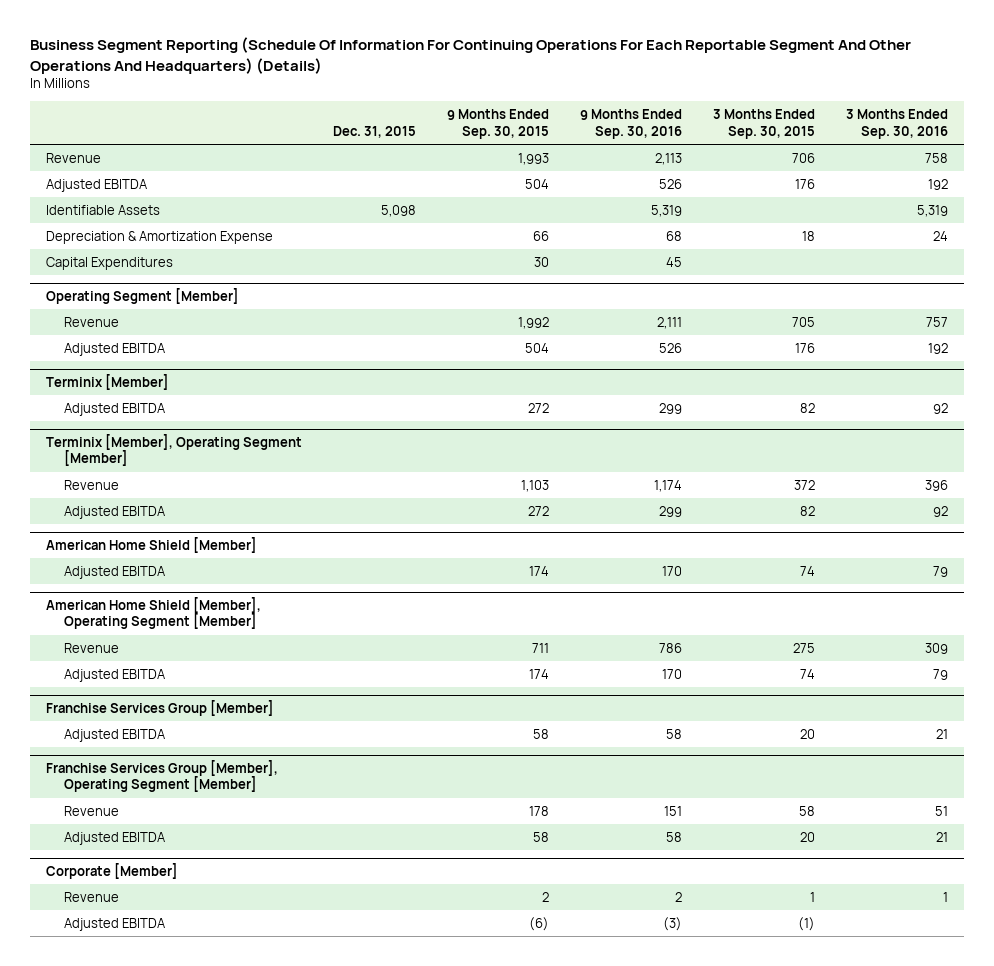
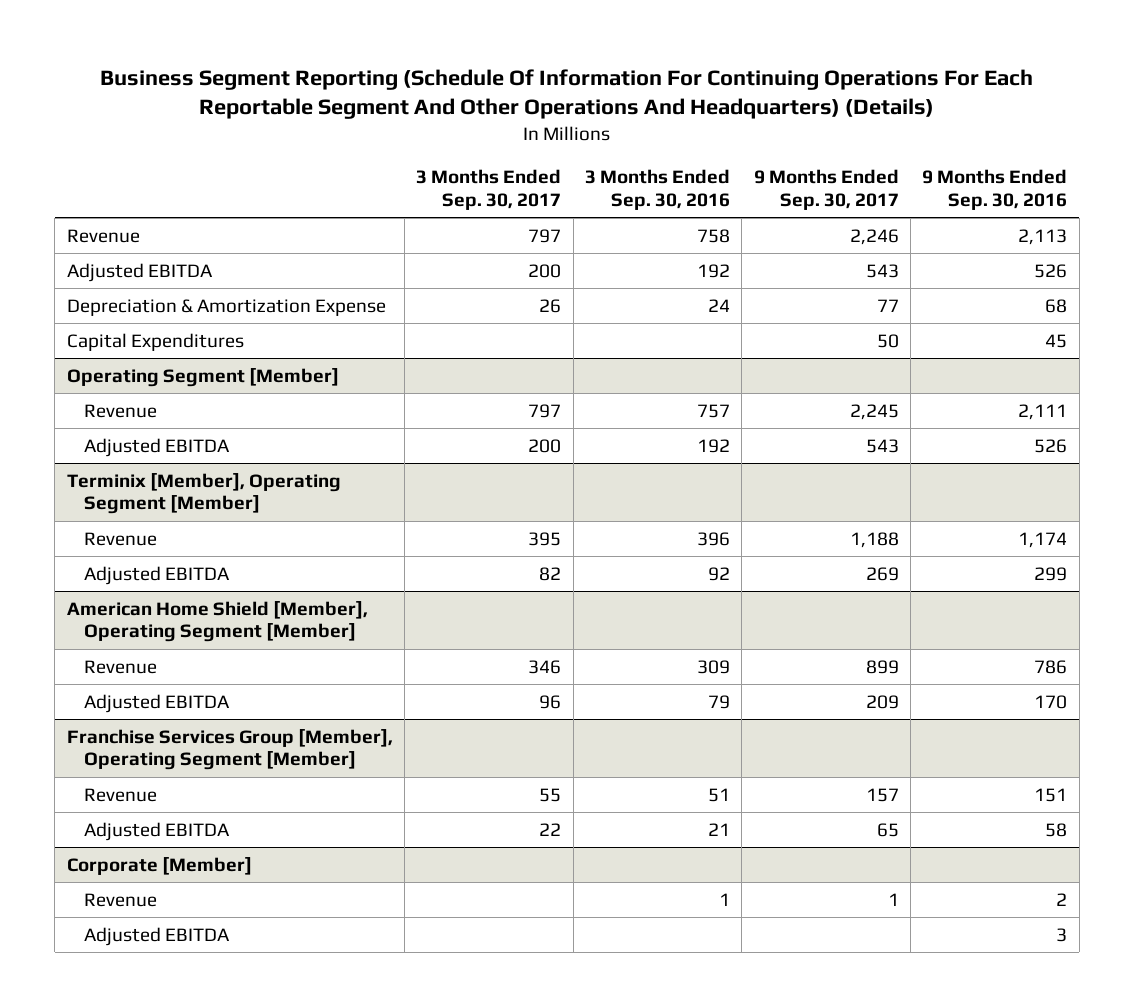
- | Dec. 31, 2015 | 9 Months Ended Sep. 30, 2015 | 9 Months Ended Sep. 30, 2016 | 3 Months Ended Sep. 30, 2015 | 3 Months Ended Sep. 30, 2016
+ | 3 Months Ended Sep. 30, 2017 | 3 Months Ended Sep. 30, 2016 | 9 Months Ended Sep. 30, 2017 | 9 Months Ended Sep. 30, 2016
- Identifiable Assets | 5,098 | | 5,319 | | 5,319
- Terminix [Member]
- Adjusted EBITDA | | 272 | 299 | 82 | 92
- American Home Shield [Member]
- Adjusted EBITDA | | 174 | 170 | 74 | 79
- Franchise Services Group [Member]
- Adjusted EBITDA | | 58 | 58 | 20 | 21
@ Corporate [Member]
- Adjusted EBITDA | | (6) | (3) | (1) |
+ Adjusted EBITDA | | | | 3

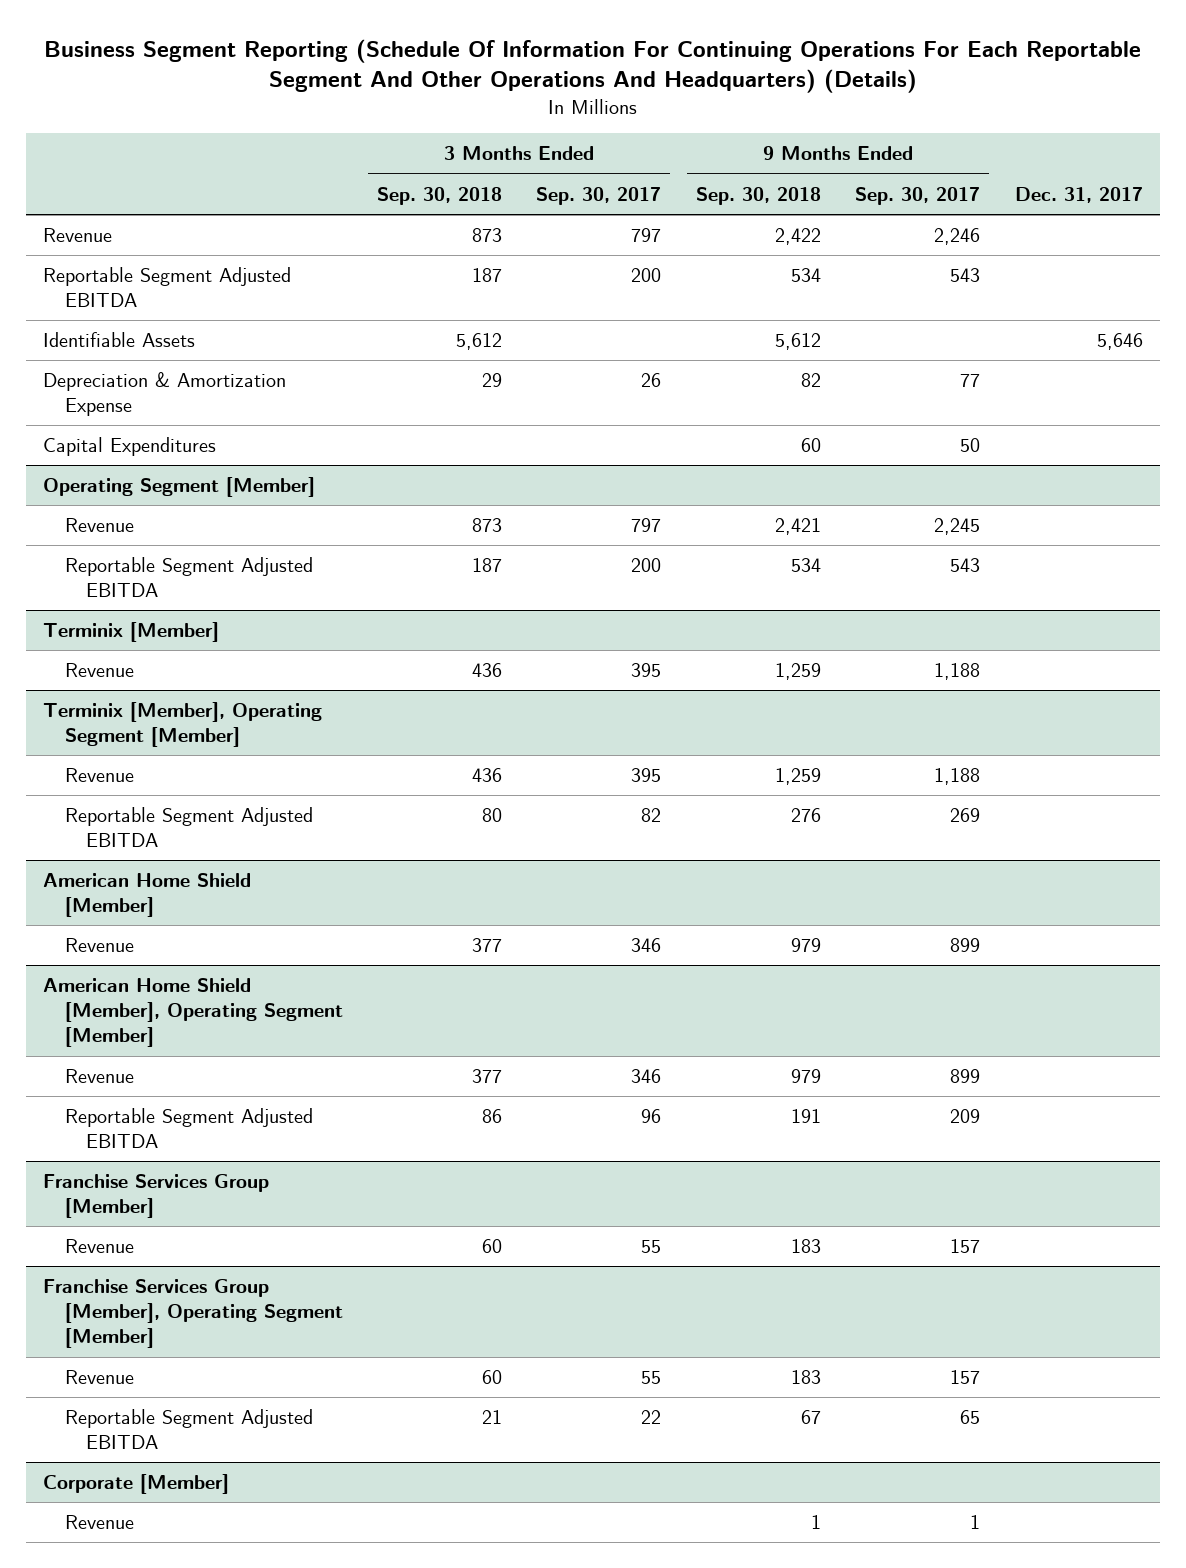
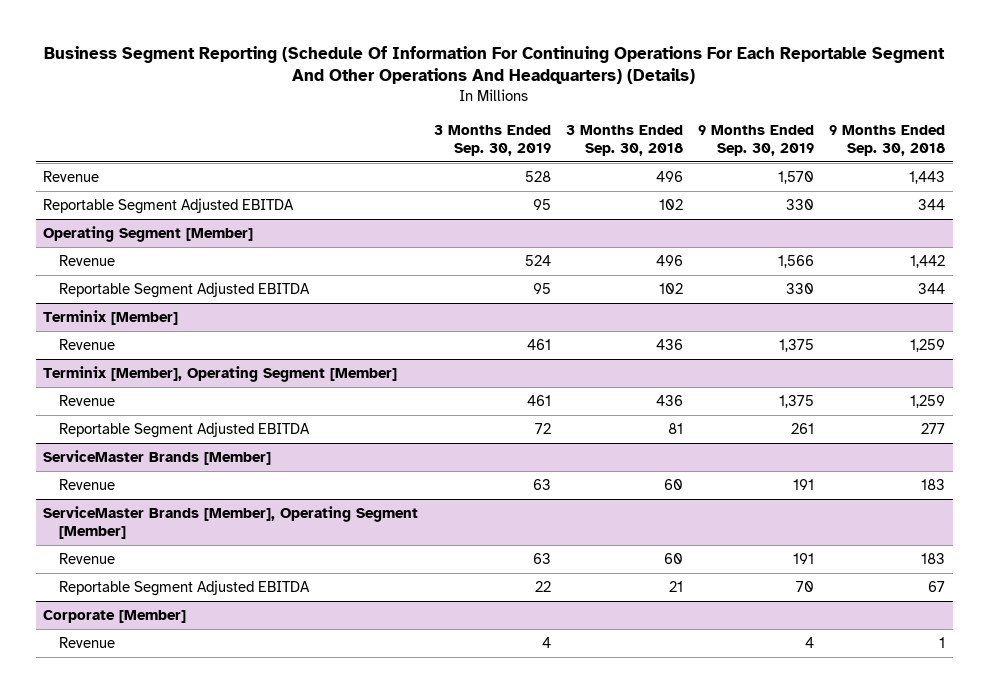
- | 3 Months Ended Sep. 30, 2018 | 3 Months Ended Sep. 30, 2017 | 9 Months Ended Sep. 30, 2018 | 9 Months Ended Sep. 30, 2017 | Dec. 31, 2017
+ | 3 Months Ended Sep. 30, 2019 | 3 Months Ended Sep. 30, 2018 | 9 Months Ended Sep. 30, 2019 | 9 Months Ended Sep. 30, 2018
- Revenue | 873 | 797 | 2,422 | 2,246 |
- Reportable Segment Adjusted EBITDA | 187 | 200 | 534 | 543 |
- Identifiable Assets | 5,612 | | 5,612 | | 5,646
- Depreciation & Amortization Expense | 29 | 26 | 82 | 77 |
- Capital Expenditures | | | 60 | 50 |
+ Revenue | 528 | 496 | 1,570 | 1,443
+ Reportable Segment Adjusted EBITDA | 95 | 102 | 330 | 344
@ Operating Segment [Member]
- Revenue | 873 | 797 | 2,421 | 2,245 |
- Reportable Segment Adjusted EBITDA | 187 | 200 | 534 | 543 |
+ Revenue | 524 | 496 | 1,566 | 1,442
+ Reportable Segment Adjusted EBITDA | 95 | 102 | 330 | 344
@ Terminix [Member], Operating Segment [Member]
- Reportable Segment Adjusted EBITDA | 80 | 82 | 276 | 269 |
- American Home Shield [Member]
- Revenue | 377 | 346 | 979 | 899 |
- American Home Shield [Member], Operating Segment [Member]
- Revenue | 377 | 346 | 979 | 899 |
- Reportable Segment Adjusted EBITDA | 86 | 96 | 191 | 209 |
- Franchise Services Group [Member]
@ Terminix [Member], Operating Segment [Member]
+ Reportable Segment Adjusted EBITDA | 72 | 81 | 261 | 277
+ ServiceMaster Brands [Member]
- Franchise Services Group [Member], Operating Segment [Member]
+ ServiceMaster Brands [Member], Operating Segment [Member]

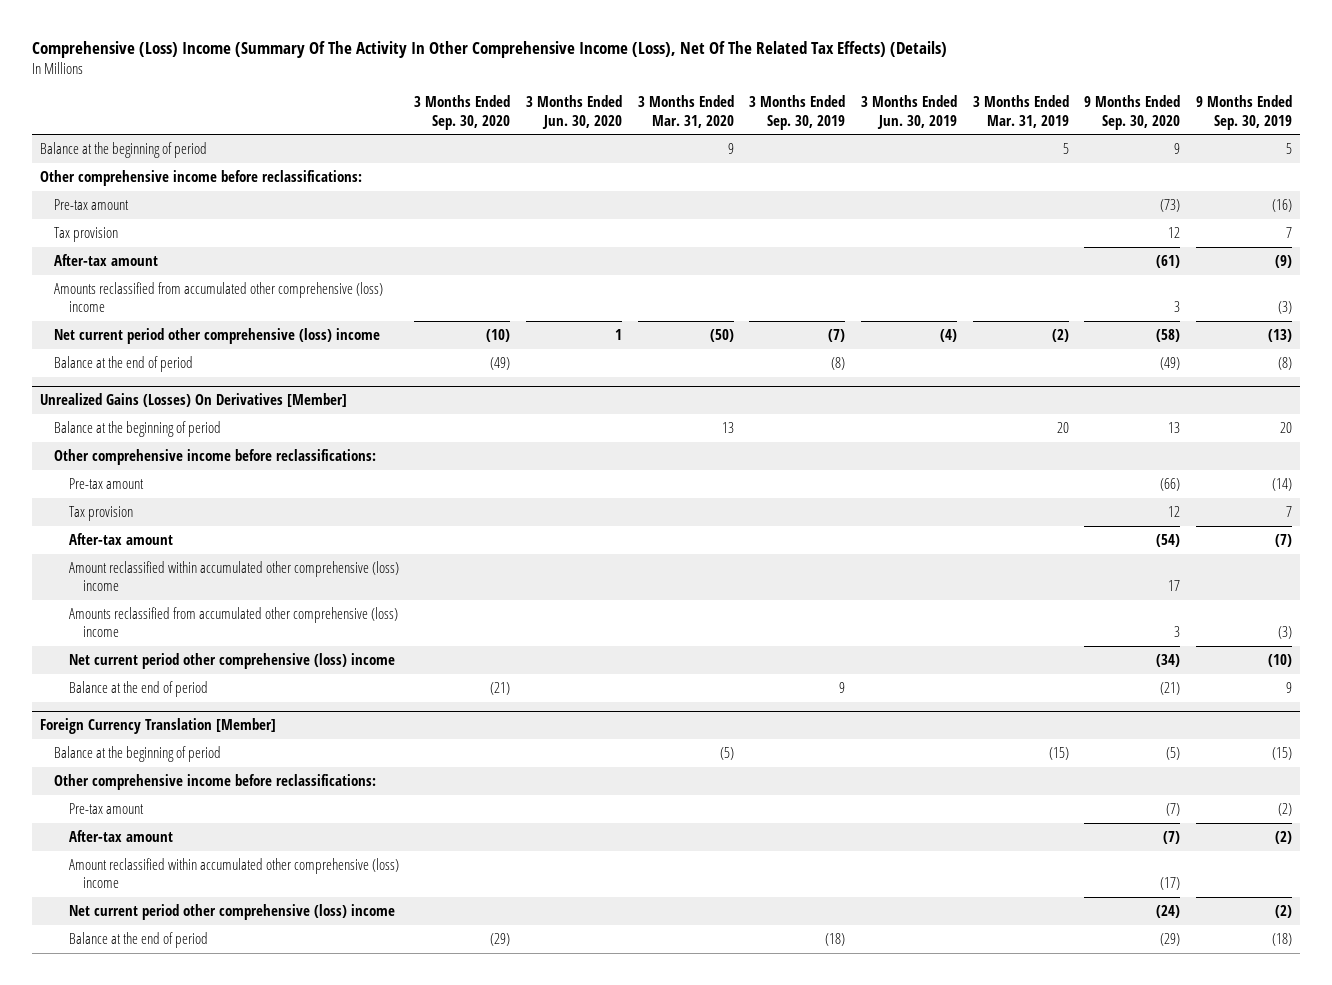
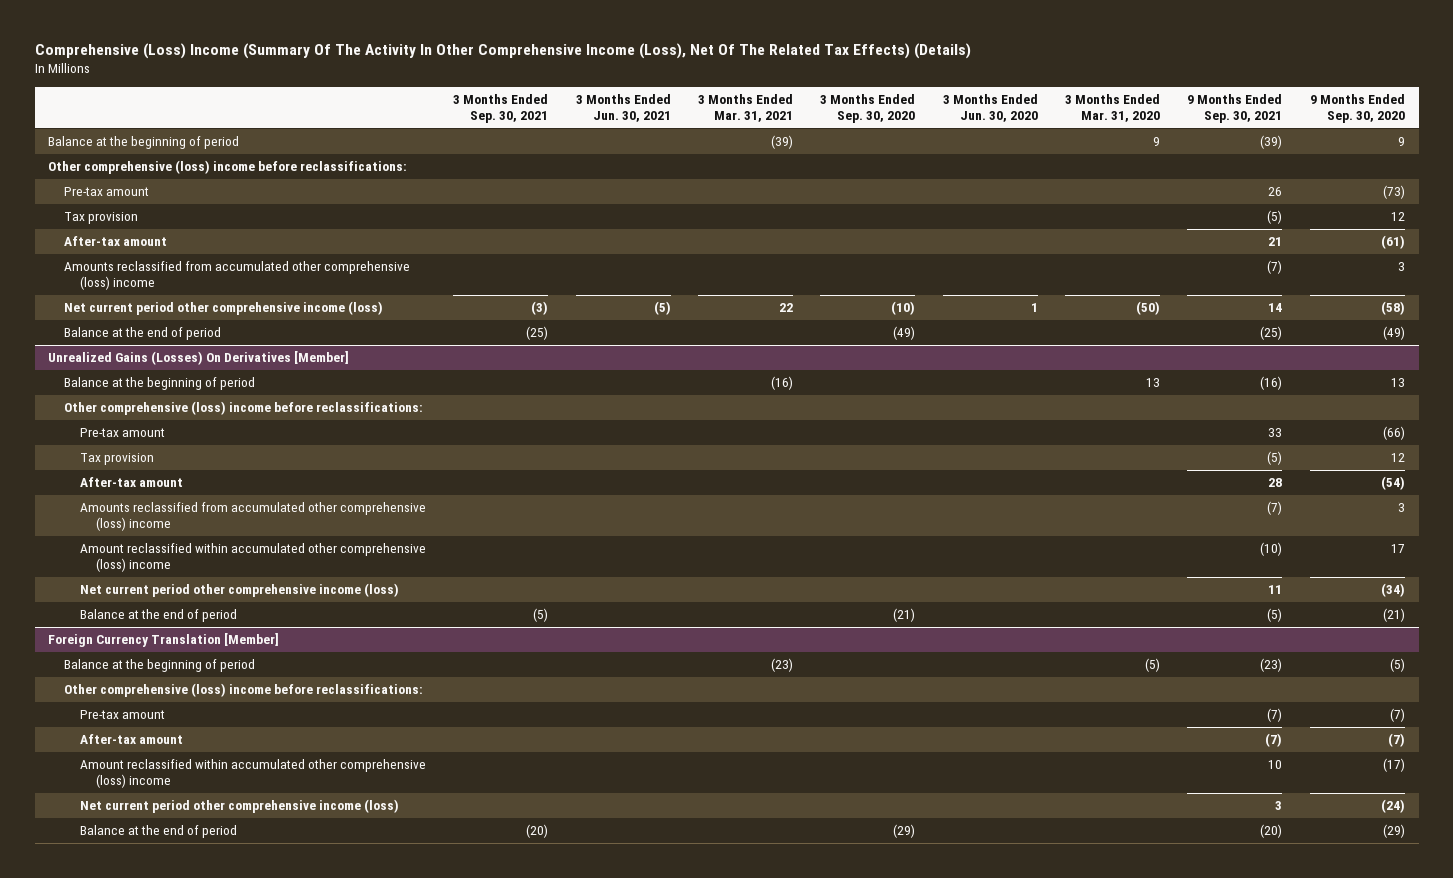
- | 3 Months Ended Sep. 30, 2020 | 3 Months Ended Jun. 30, 2020 | 3 Months Ended Mar. 31, 2020 | 3 Months Ended Sep. 30, 2019 | 3 Months Ended Jun. 30, 2019 | 3 Months Ended Mar. 31, 2019 | 9 Months Ended Sep. 30, 2020 | 9 Months Ended Sep. 30, 2019
+ | 3 Months Ended Sep. 30, 2021 | 3 Months Ended Jun. 30, 2021 | 3 Months Ended Mar. 31, 2021 | 3 Months Ended Sep. 30, 2020 | 3 Months Ended Jun. 30, 2020 | 3 Months Ended Mar. 31, 2020 | 9 Months Ended Sep. 30, 2021 | 9 Months Ended Sep. 30, 2020
- Other comprehensive income before reclassifications:
+ Other comprehensive (loss) income before reclassifications:
- Net current period other comprehensive (loss) income | (10) | 1 | (50) | (7) | (4) | (2) | (58) | (13)
+ Net current period other comprehensive income (loss) | (3) | (5) | 22 | (10) | 1 | (50) | 14 | (58)
@ Unrealized Gains (Losses) On Derivatives [Member]
- Other comprehensive income before reclassifications:
+ Other comprehensive (loss) income before reclassifications:
- Net current period other comprehensive (loss) income | | | | | | | (34) | (10)
moved down: Amount reclassified within accumulated other comprehensive (loss) income | | | | | | | (10) | 17
+ Net current period other comprehensive income (loss) | | | | | | | 11 | (34)
@ Foreign Currency Translation [Member]
- Other comprehensive income before reclassifications:
+ Other comprehensive (loss) income before reclassifications:
- Net current period other comprehensive (loss) income | | | | | | | (24) | (2)
+ Net current period other comprehensive income (loss) | | | | | | | 3 | (24)

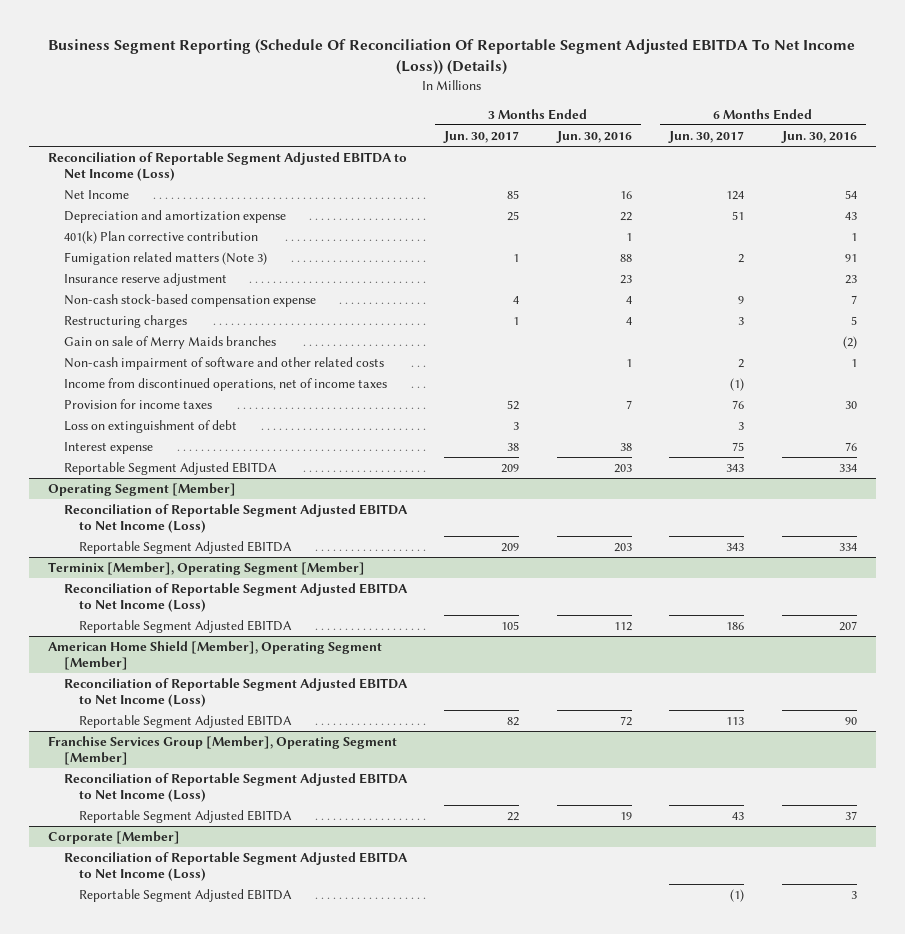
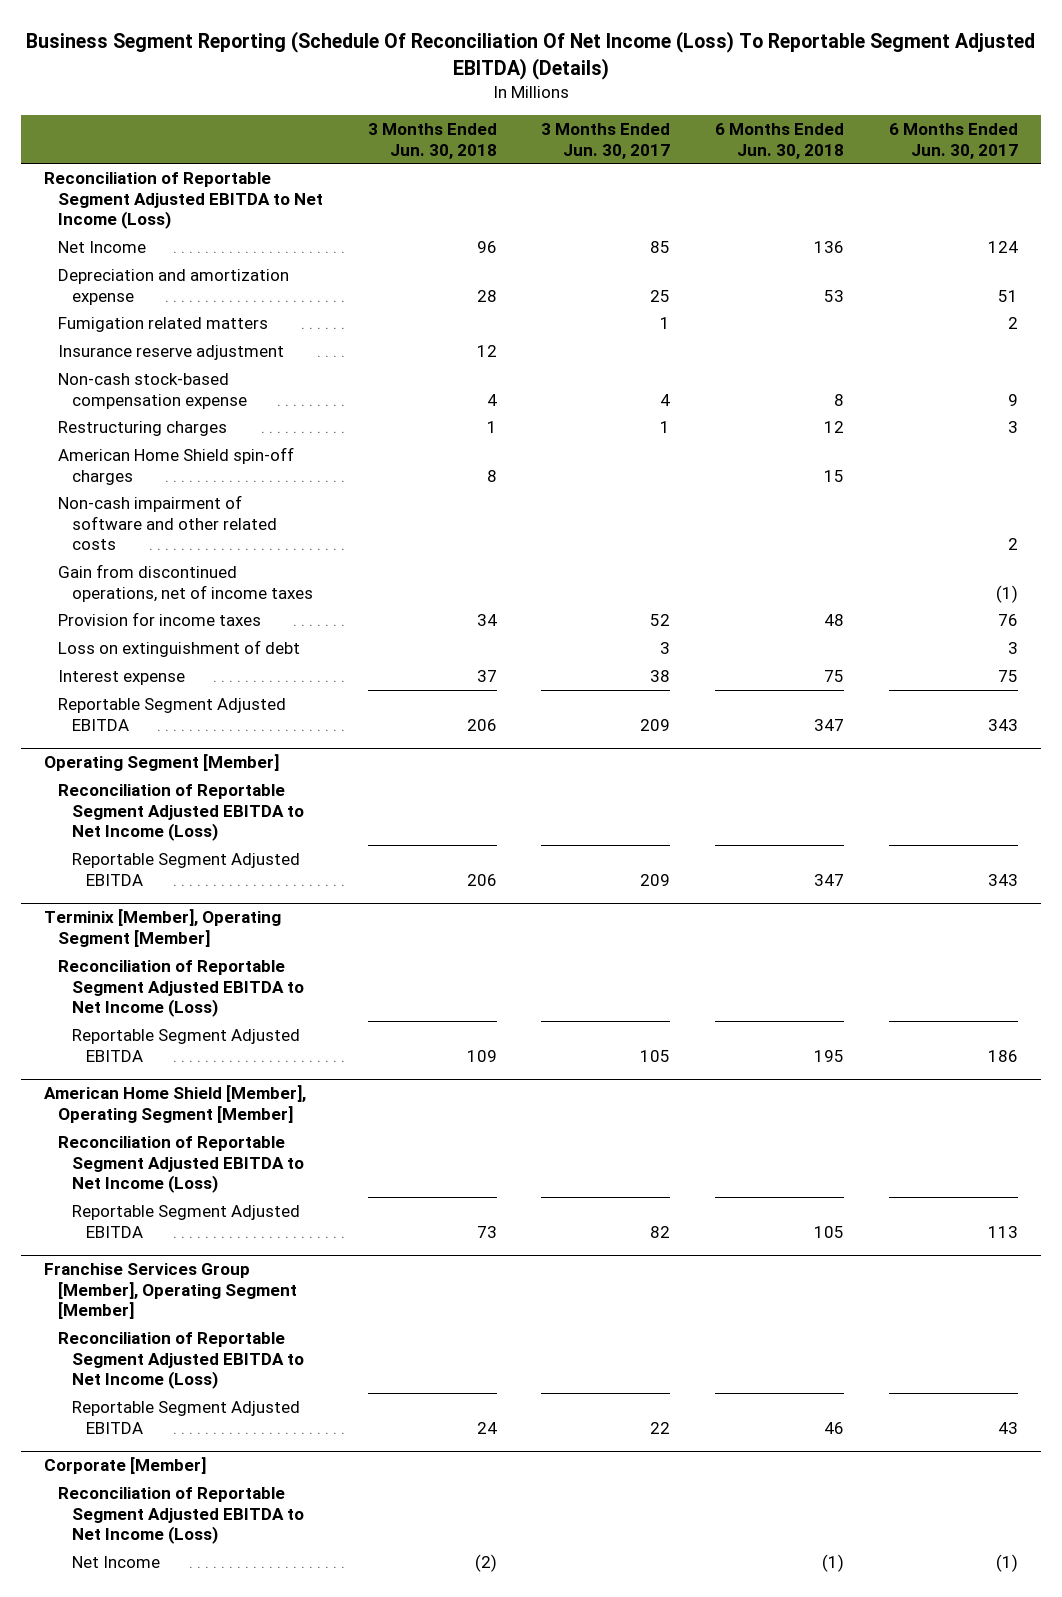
- Business Segment Reporting (Schedule Of Reconciliation Of Reportable Segment Adjusted EBITDA To Net Income (Loss)) (Details)
+ Business Segment Reporting (Schedule Of Reconciliation Of Net Income (Loss) To Reportable Segment Adjusted EBITDA) (Details)
- | 3 Months Ended Jun. 30, 2017 | 3 Months Ended Jun. 30, 2016 | 6 Months Ended Jun. 30, 2017 | 6 Months Ended Jun. 30, 2016
+ | 3 Months Ended Jun. 30, 2018 | 3 Months Ended Jun. 30, 2017 | 6 Months Ended Jun. 30, 2018 | 6 Months Ended Jun. 30, 2017
- 401(k) Plan corrective contribution | | 1 | | 1
- Fumigation related matters (Note 3) | 1 | 88 | 2 | 91
+ Fumigation related matters | | 1 | | 2
- Gain on sale of Merry Maids branches | | | | (2)
+ American Home Shield spin-off charges | 8 | | 15 |
- Income from discontinued operations, net of income taxes | | | (1) |
+ Gain from discontinued operations, net of income taxes | | | | (1)
@ Corporate [Member]
- Reportable Segment Adjusted EBITDA | | | (1) | 3
+ Net Income | (2) | | (1) | (1)

